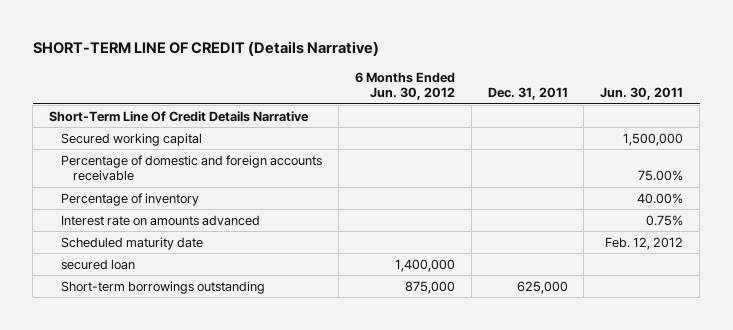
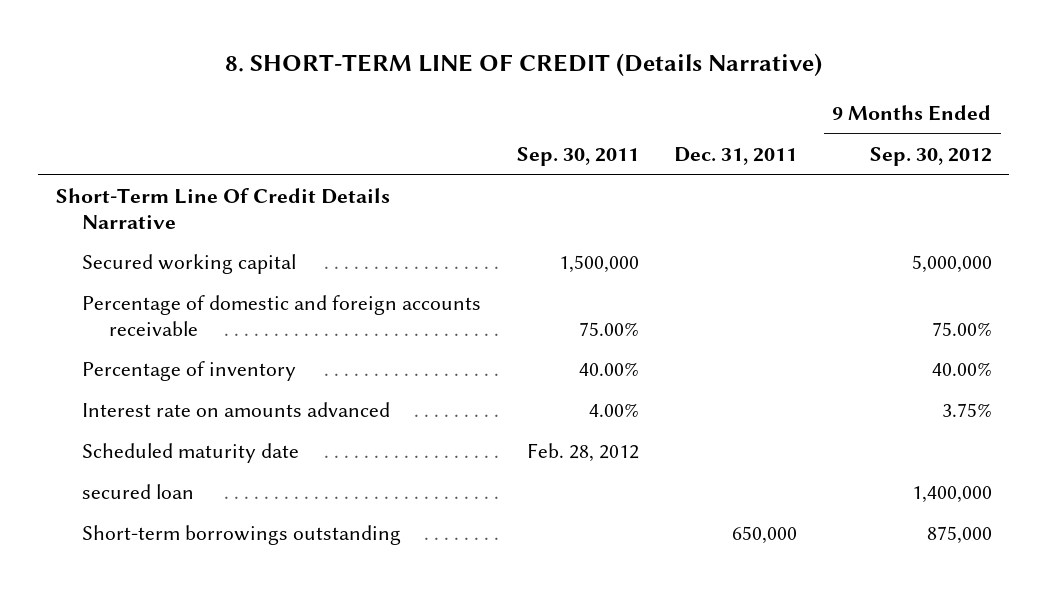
- SHORT-TERM LINE OF CREDIT (Details Narrative)
+ 8. SHORT-TERM LINE OF CREDIT (Details Narrative)
- | 6 Months Ended Jun. 30, 2012 | Dec. 31, 2011 | Jun. 30, 2011
+ | Sep. 30, 2011 | Dec. 31, 2011 | 9 Months Ended Sep. 30, 2012
- Short-term borrowings outstanding | 875,000 | 625,000 |
+ Short-term borrowings outstanding | | 650,000 | 875,000

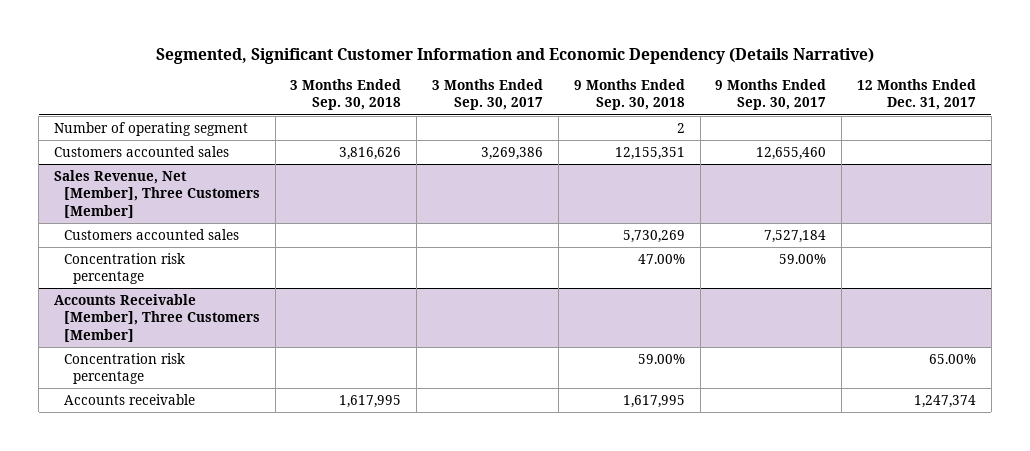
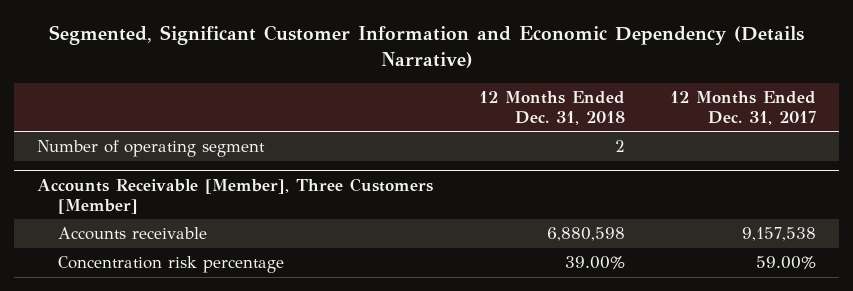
- | 3 Months Ended Sep. 30, 2018 | 3 Months Ended Sep. 30, 2017 | 9 Months Ended Sep. 30, 2018 | 9 Months Ended Sep. 30, 2017 | 12 Months Ended Dec. 31, 2017
+ | 12 Months Ended Dec. 31, 2018 | 12 Months Ended Dec. 31, 2017
- Customers accounted sales | 3,816,626 | 3,269,386 | 12,155,351 | 12,655,460 |
- Sales Revenue, Net [Member], Three Customers [Member]
- Customers accounted sales | | | 5,730,269 | 7,527,184 |
- Concentration risk percentage | | | 47.00% | 59.00% |
@ Accounts Receivable [Member], Three Customers [Member]
- Concentration risk percentage | | | 59.00% | | 65.00%
- Accounts receivable | 1,617,995 | | 1,617,995 | | 1,247,374
+ Accounts receivable | 6,880,598 | 9,157,538
+ Concentration risk percentage | 39.00% | 59.00%

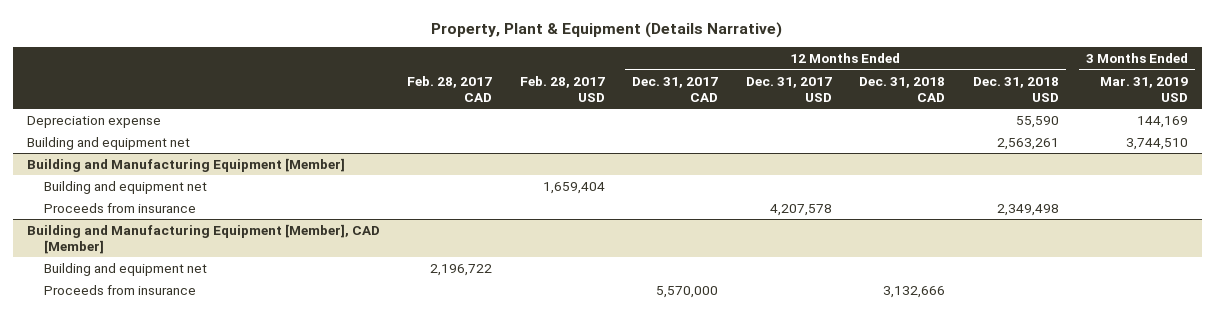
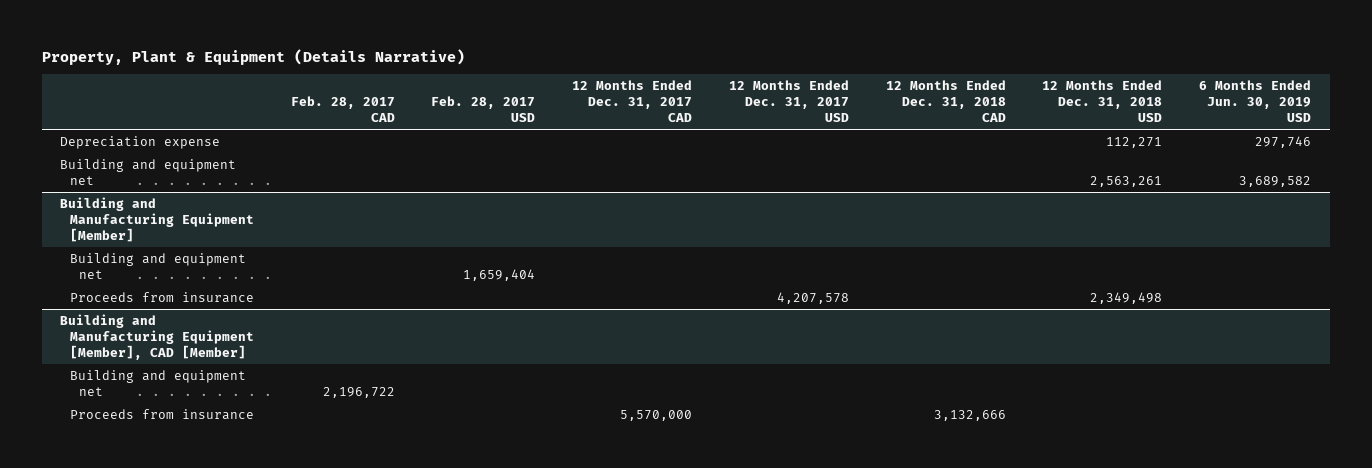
- | Feb. 28, 2017 CAD | Feb. 28, 2017 USD | 12 Months Ended Dec. 31, 2017 CAD | 12 Months Ended Dec. 31, 2017 USD | 12 Months Ended Dec. 31, 2018 CAD | 12 Months Ended Dec. 31, 2018 USD | 3 Months Ended Mar. 31, 2019 USD
+ | Feb. 28, 2017 CAD | Feb. 28, 2017 USD | 12 Months Ended Dec. 31, 2017 CAD | 12 Months Ended Dec. 31, 2017 USD | 12 Months Ended Dec. 31, 2018 CAD | 12 Months Ended Dec. 31, 2018 USD | 6 Months Ended Jun. 30, 2019 USD
- Depreciation expense | | | | | | 55,590 | 144,169
+ Depreciation expense | | | | | | 112,271 | 297,746

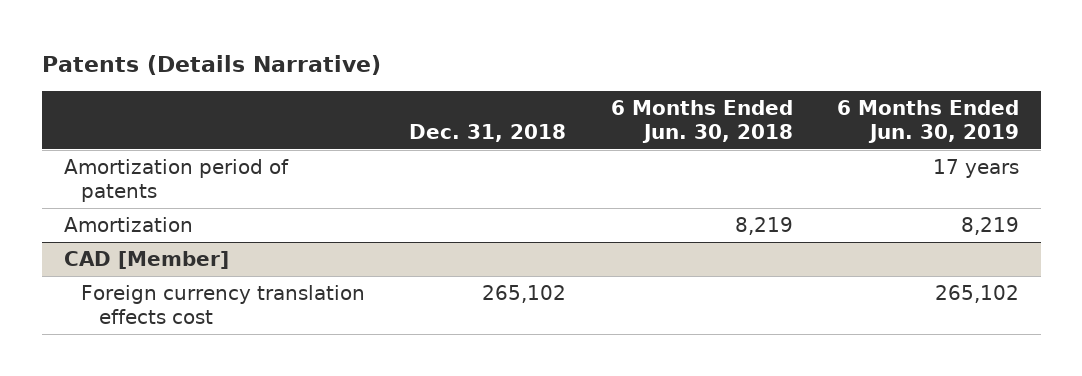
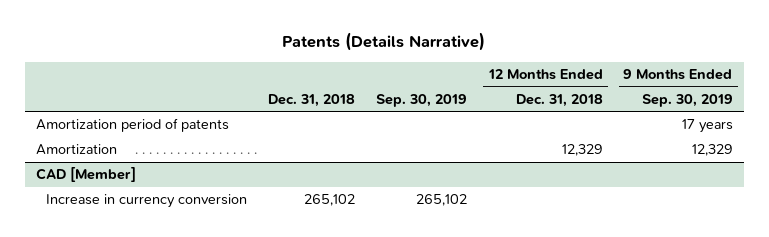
- | Dec. 31, 2018 | 6 Months Ended Jun. 30, 2018 | 6 Months Ended Jun. 30, 2019
+ | Dec. 31, 2018 | Sep. 30, 2019 | 12 Months Ended Dec. 31, 2018 | 9 Months Ended Sep. 30, 2019
@ CAD [Member]
- Foreign currency translation effects cost | 265,102 | | 265,102
+ Increase in currency conversion | 265,102 | 265,102 | |

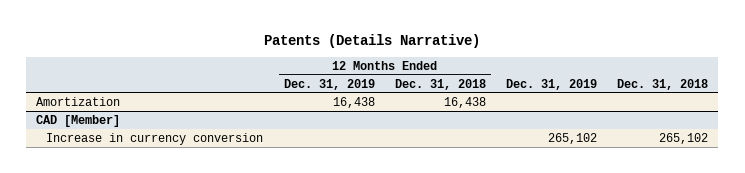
- | Dec. 31, 2018 | Sep. 30, 2019 | 12 Months Ended Dec. 31, 2018 | 9 Months Ended Sep. 30, 2019
+ | 12 Months Ended Dec. 31, 2019 | 12 Months Ended Dec. 31, 2018 | Dec. 31, 2019 | Dec. 31, 2018
- Amortization period of patents | | | | 17 years
- Amortization | | | 12,329 | 12,329
+ Amortization | 16,438 | 16,438 | |

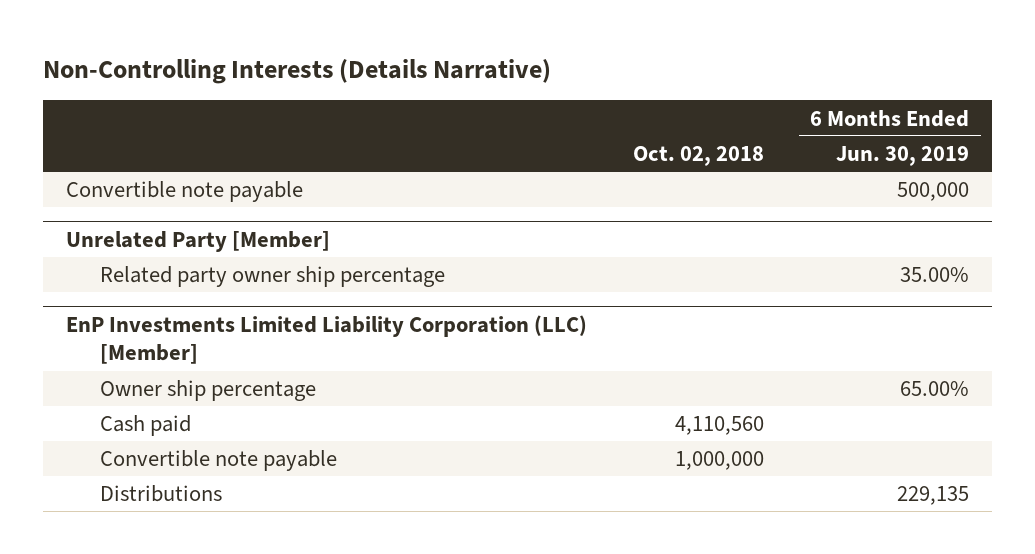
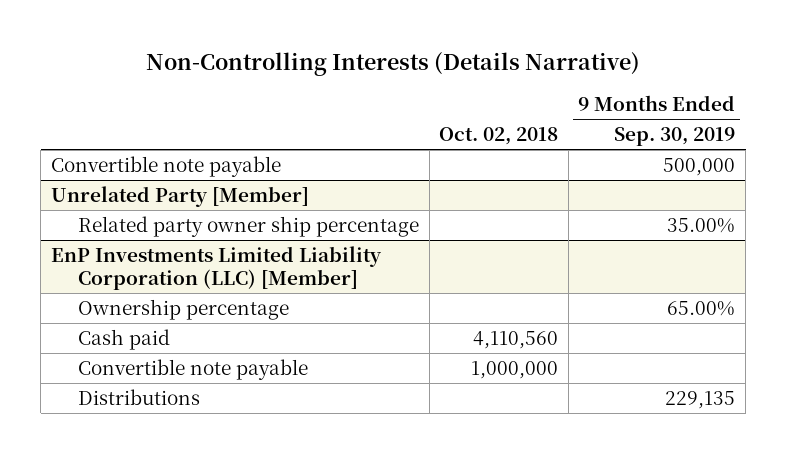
- | Oct. 02, 2018 | 6 Months Ended Jun. 30, 2019
+ | Oct. 02, 2018 | 9 Months Ended Sep. 30, 2019
@ EnP Investments Limited Liability Corporation (LLC) [Member]
- Owner ship percentage | | 65.00%
+ Ownership percentage | | 65.00%

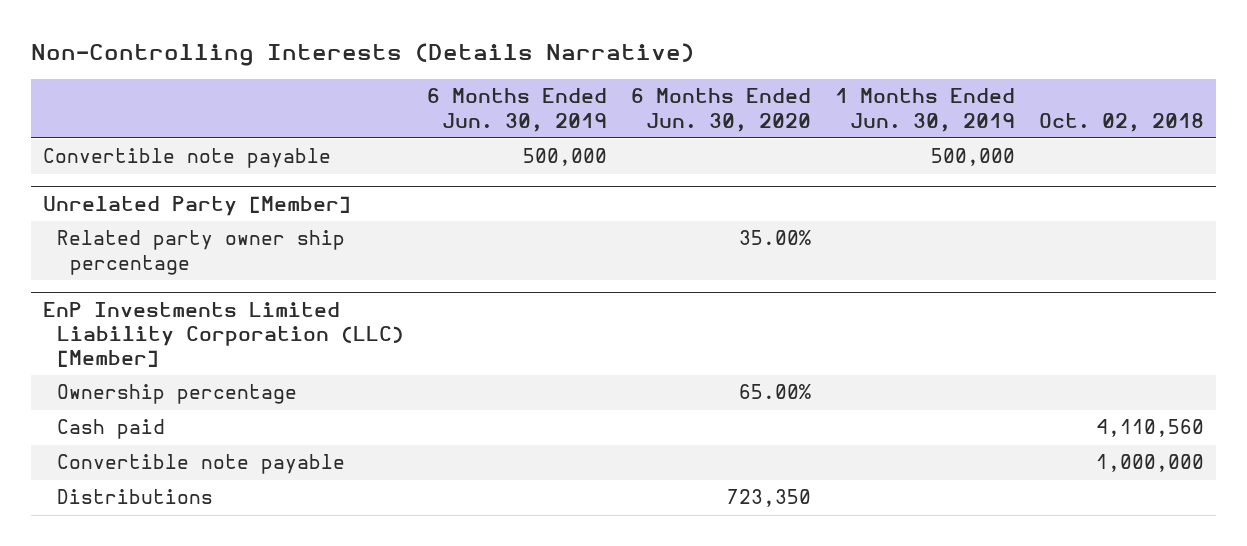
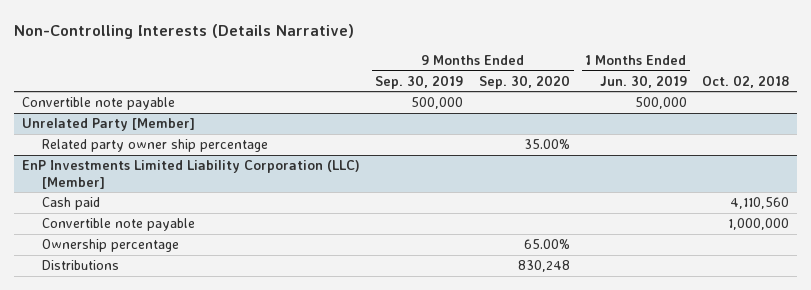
- | 6 Months Ended Jun. 30, 2019 | 6 Months Ended Jun. 30, 2020 | 1 Months Ended Jun. 30, 2019 | Oct. 02, 2018
+ | 9 Months Ended Sep. 30, 2019 | 9 Months Ended Sep. 30, 2020 | 1 Months Ended Jun. 30, 2019 | Oct. 02, 2018
@ EnP Investments Limited Liability Corporation (LLC) [Member]
moved down: Ownership percentage | | 65.00% | |

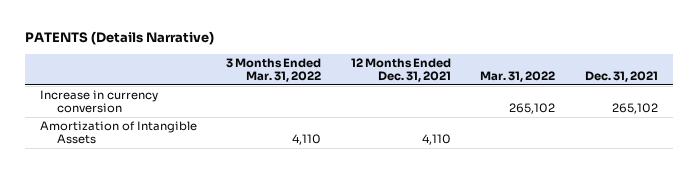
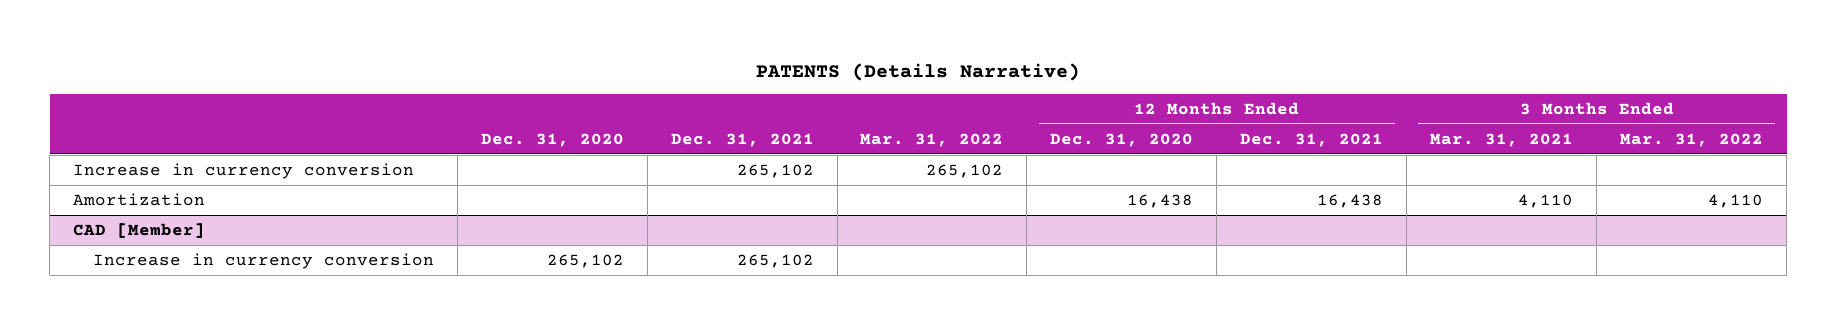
- | 3 Months Ended Mar. 31, 2022 | 12 Months Ended Dec. 31, 2021 | Mar. 31, 2022 | Dec. 31, 2021
+ | Dec. 31, 2020 | Dec. 31, 2021 | Mar. 31, 2022 | 12 Months Ended Dec. 31, 2020 | 12 Months Ended Dec. 31, 2021 | 3 Months Ended Mar. 31, 2021 | 3 Months Ended Mar. 31, 2022
- Amortization of Intangible Assets | 4,110 | 4,110 | |
+ Amortization | | | | 16,438 | 16,438 | 4,110 | 4,110
+ CAD [Member]
+ Increase in currency conversion | 265,102 | 265,102 | | | | |

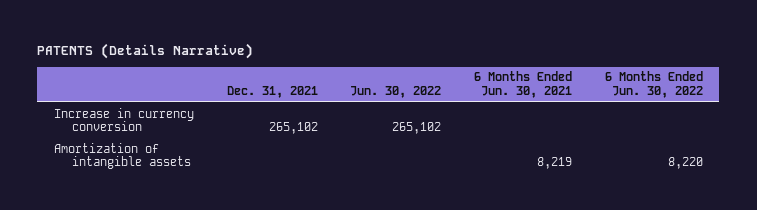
- | Dec. 31, 2020 | Dec. 31, 2021 | Mar. 31, 2022 | 12 Months Ended Dec. 31, 2020 | 12 Months Ended Dec. 31, 2021 | 3 Months Ended Mar. 31, 2021 | 3 Months Ended Mar. 31, 2022
+ | Dec. 31, 2021 | Jun. 30, 2022 | 6 Months Ended Jun. 30, 2021 | 6 Months Ended Jun. 30, 2022
- Amortization | | | | 16,438 | 16,438 | 4,110 | 4,110
- CAD [Member]
- Increase in currency conversion | 265,102 | 265,102 | | | | |
+ Amortization of intangible assets | | | 8,219 | 8,220

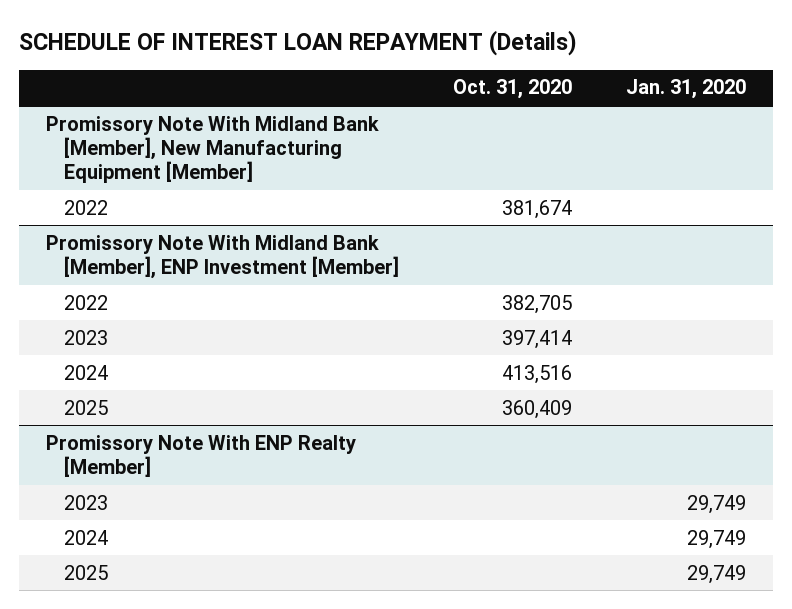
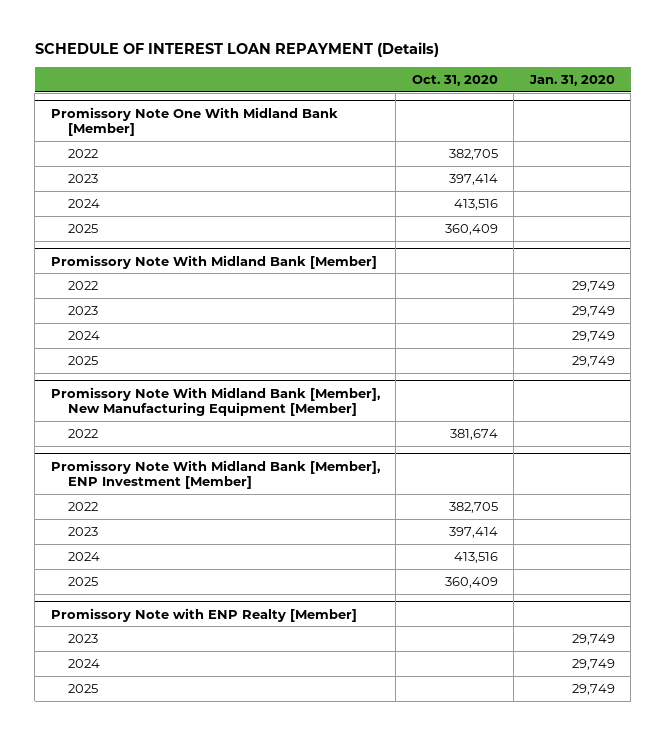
+ Promissory Note One With Midland Bank [Member]
+ 2022 | 382,705 |
+ 2023 | 397,414 |
+ 2024 | 413,516 |
+ 2025 | 360,409 |
+ Promissory Note With Midland Bank [Member]
+ 2022 | | 29,749
+ 2023 | | 29,749
+ 2024 | | 29,749
+ 2025 | | 29,749
- Promissory Note With ENP Realty [Member]
+ Promissory Note with ENP Realty [Member]

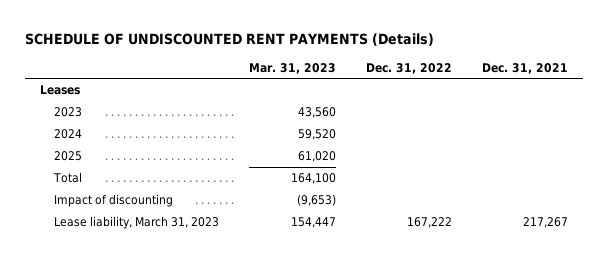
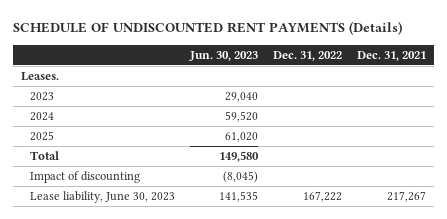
- | Mar. 31, 2023 | Dec. 31, 2022 | Dec. 31, 2021
+ | Jun. 30, 2023 | Dec. 31, 2022 | Dec. 31, 2021
- Leases
+ Leases.
- Lease liability, March 31, 2023 | 154,447 | 167,222 | 217,267
+ Lease liability, June 30, 2023 | 141,535 | 167,222 | 217,267

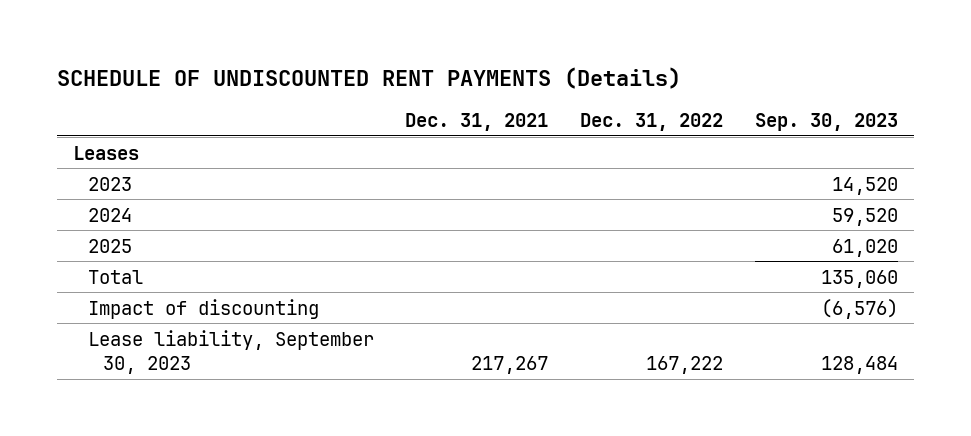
- | Jun. 30, 2023 | Dec. 31, 2022 | Dec. 31, 2021
+ | Dec. 31, 2021 | Dec. 31, 2022 | Sep. 30, 2023
- Leases.
+ Leases
- Lease liability, June 30, 2023 | 141,535 | 167,222 | 217,267
+ Lease liability, September 30, 2023 | 217,267 | 167,222 | 128,484

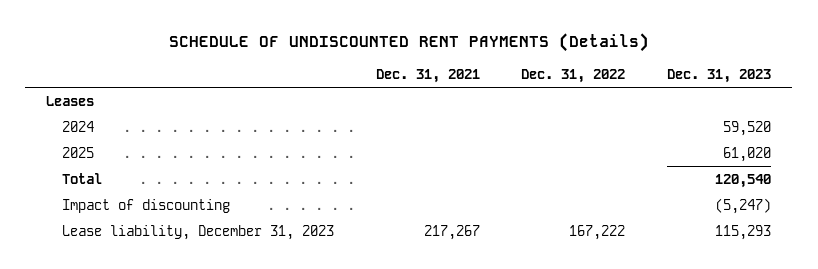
- | Dec. 31, 2021 | Dec. 31, 2022 | Sep. 30, 2023
+ | Dec. 31, 2021 | Dec. 31, 2022 | Dec. 31, 2023
- 2023 | | | 14,520
- Lease liability, September 30, 2023 | 217,267 | 167,222 | 128,484
+ Lease liability, December 31, 2023 | 217,267 | 167,222 | 115,293

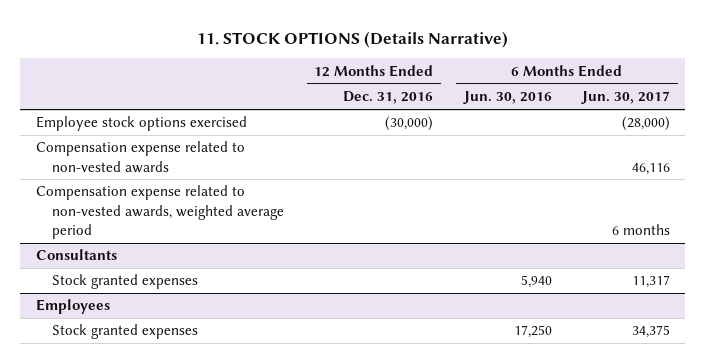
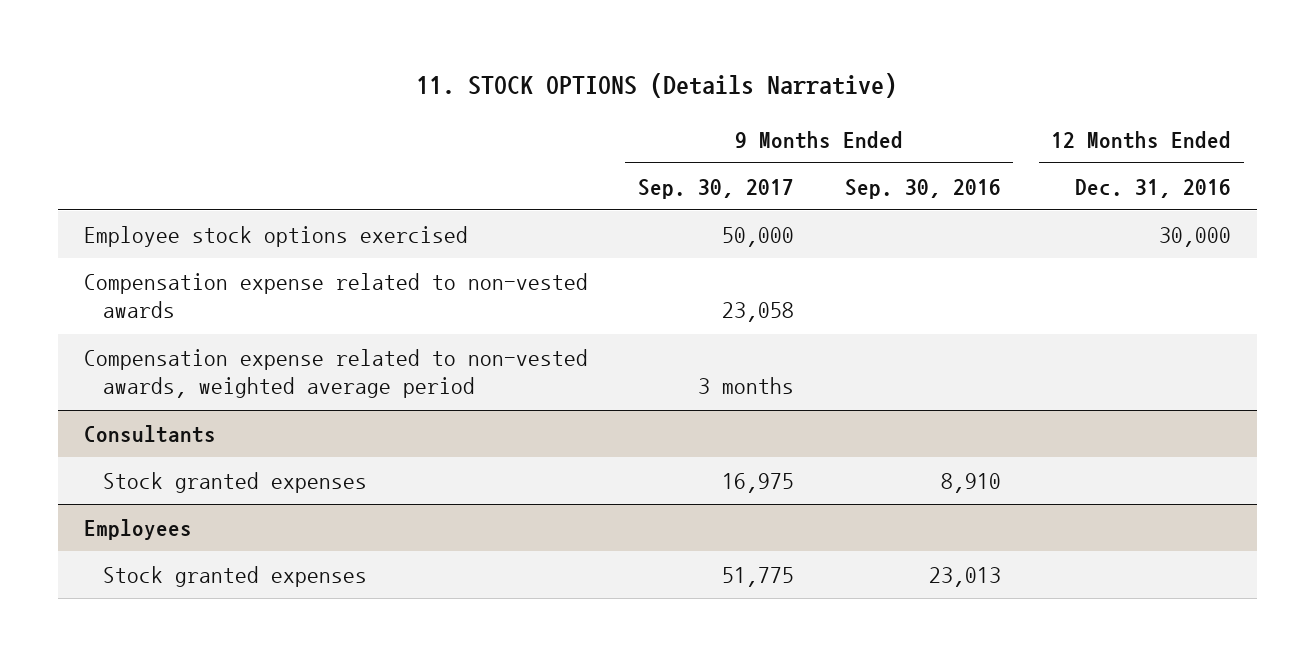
- | 12 Months Ended Dec. 31, 2016 | 6 Months Ended Jun. 30, 2016 | 6 Months Ended Jun. 30, 2017
+ | 9 Months Ended Sep. 30, 2017 | 9 Months Ended Sep. 30, 2016 | 12 Months Ended Dec. 31, 2016
- Employee stock options exercised | (30,000) | | (28,000)
+ Employee stock options exercised | 50,000 | | 30,000

